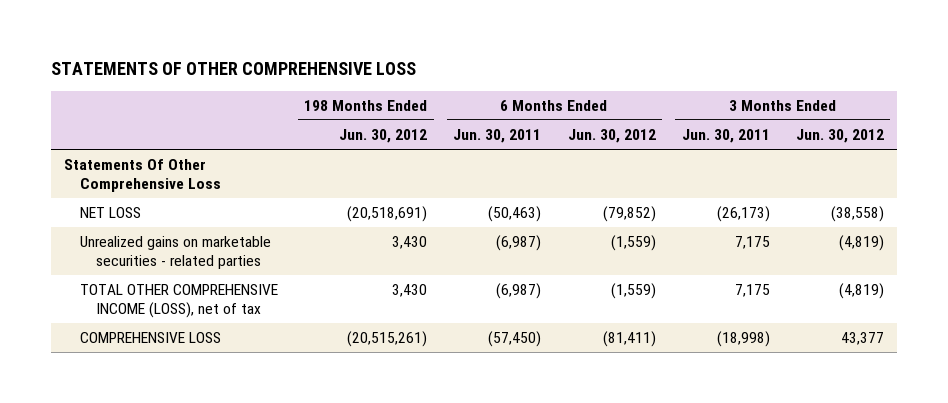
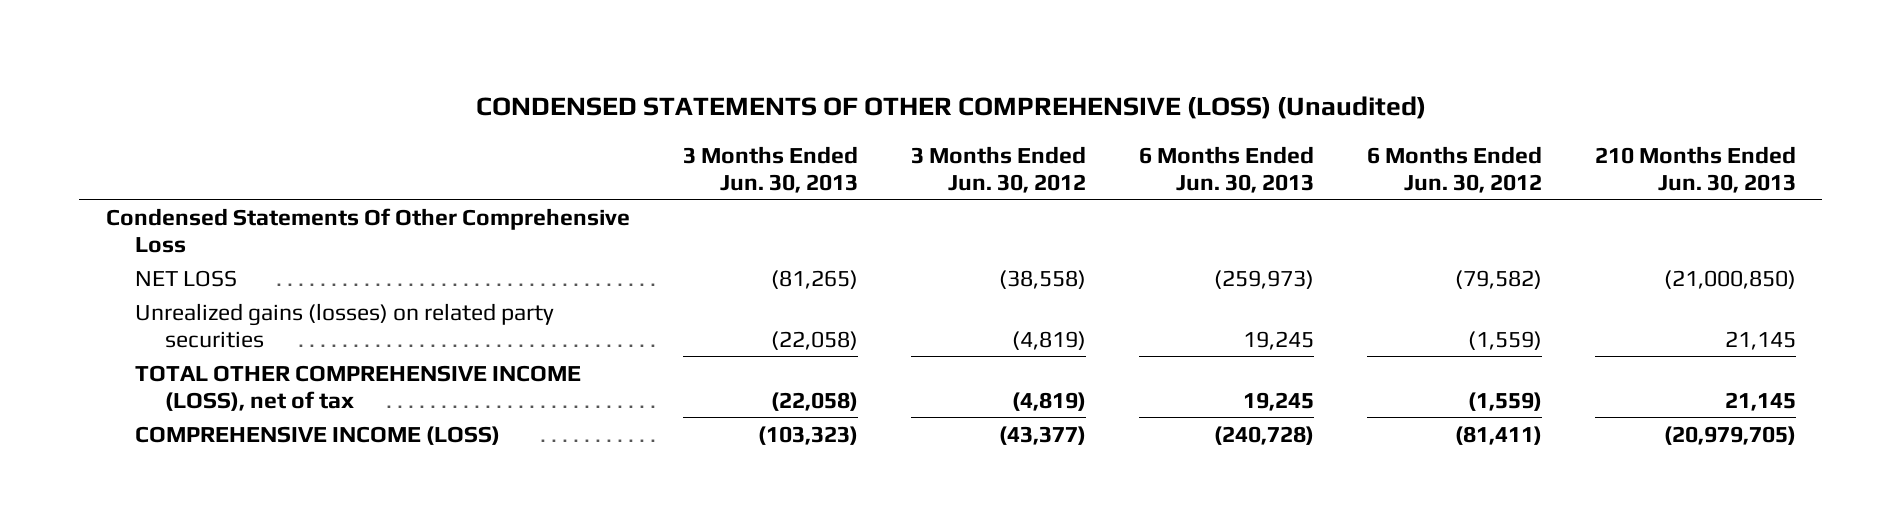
- STATEMENTS OF OTHER COMPREHENSIVE LOSS
+ CONDENSED STATEMENTS OF OTHER COMPREHENSIVE (LOSS) (Unaudited)
- | 198 Months Ended Jun. 30, 2012 | 6 Months Ended Jun. 30, 2011 | 6 Months Ended Jun. 30, 2012 | 3 Months Ended Jun. 30, 2011 | 3 Months Ended Jun. 30, 2012
+ | 3 Months Ended Jun. 30, 2013 | 3 Months Ended Jun. 30, 2012 | 6 Months Ended Jun. 30, 2013 | 6 Months Ended Jun. 30, 2012 | 210 Months Ended Jun. 30, 2013
- Statements Of Other Comprehensive Loss
- NET LOSS | (20,518,691) | (50,463) | (79,852) | (26,173) | (38,558)
- Unrealized gains on marketable securities - related parties | 3,430 | (6,987) | (1,559) | 7,175 | (4,819)
+ Condensed Statements Of Other Comprehensive Loss
+ NET LOSS | (81,265) | (38,558) | (259,973) | (79,582) | (21,000,850)
+ Unrealized gains (losses) on related party securities | (22,058) | (4,819) | 19,245 | (1,559) | 21,145
- COMPREHENSIVE LOSS | (20,515,261) | (57,450) | (81,411) | (18,998) | 43,377
+ COMPREHENSIVE INCOME (LOSS) | (103,323) | (43,377) | (240,728) | (81,411) | (20,979,705)

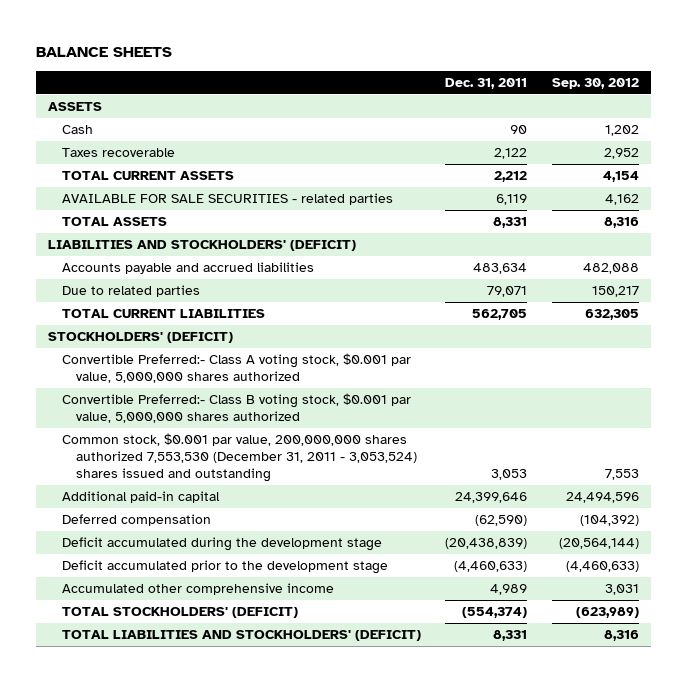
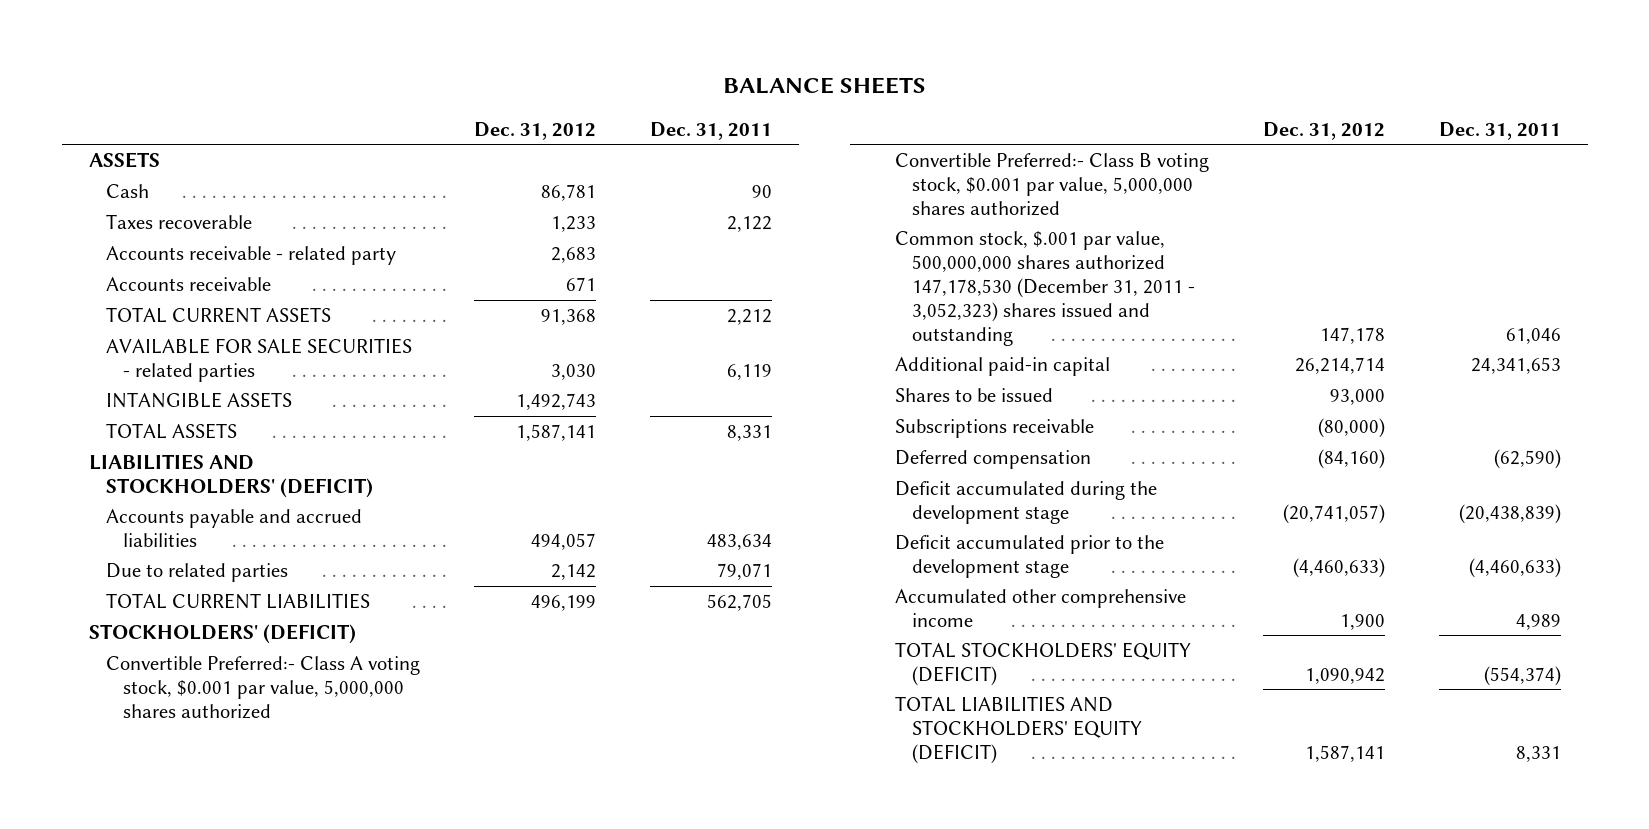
- | Dec. 31, 2011 | Sep. 30, 2012
+ | Dec. 31, 2012 | Dec. 31, 2011
+ Accounts receivable - related party | 2,683 |
+ Accounts receivable | 671 |
+ INTANGIBLE ASSETS | 1,492,743 |
- Common stock, $0.001 par value, 200,000,000 shares authorized 7,553,530 (December 31, 2011 - 3,053,524) shares issued and outstanding | 3,053 | 7,553
- Additional paid-in capital | 24,399,646 | 24,494,596
+ Common stock, $.001 par value, 500,000,000 shares authorized 147,178,530 (December 31, 2011 - 3,052,323) shares issued and outstanding | 147,178 | 61,046
+ Additional paid-in capital | 26,214,714 | 24,341,653
+ Shares to be issued | 93,000 |
+ Subscriptions receivable | (80,000) |
- TOTAL STOCKHOLDERS' (DEFICIT) | (554,374) | (623,989)
- TOTAL LIABILITIES AND STOCKHOLDERS' (DEFICIT) | 8,331 | 8,316
+ TOTAL STOCKHOLDERS' EQUITY (DEFICIT) | 1,090,942 | (554,374)
+ TOTAL LIABILITIES AND STOCKHOLDERS' EQUITY (DEFICIT) | 1,587,141 | 8,331

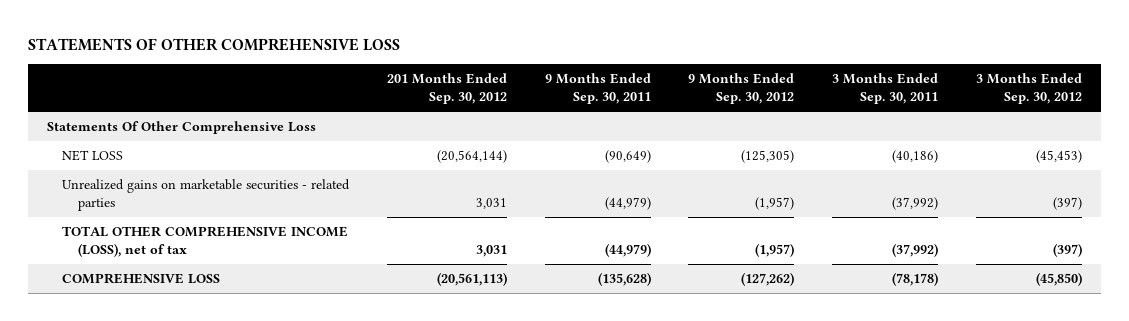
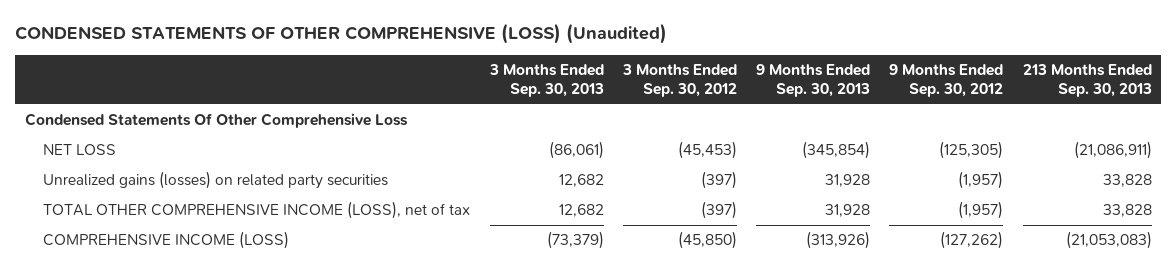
- STATEMENTS OF OTHER COMPREHENSIVE LOSS
+ CONDENSED STATEMENTS OF OTHER COMPREHENSIVE (LOSS) (Unaudited)
- | 201 Months Ended Sep. 30, 2012 | 9 Months Ended Sep. 30, 2011 | 9 Months Ended Sep. 30, 2012 | 3 Months Ended Sep. 30, 2011 | 3 Months Ended Sep. 30, 2012
+ | 3 Months Ended Sep. 30, 2013 | 3 Months Ended Sep. 30, 2012 | 9 Months Ended Sep. 30, 2013 | 9 Months Ended Sep. 30, 2012 | 213 Months Ended Sep. 30, 2013
- Statements Of Other Comprehensive Loss
+ Condensed Statements Of Other Comprehensive Loss
- Unrealized gains on marketable securities - related parties | 3,031 | (44,979) | (1,957) | (37,992) | (397)
+ Unrealized gains (losses) on related party securities | 12,682 | (397) | 31,928 | (1,957) | 33,828
- COMPREHENSIVE LOSS | (20,561,113) | (135,628) | (127,262) | (78,178) | (45,850)
+ COMPREHENSIVE INCOME (LOSS) | (73,379) | (45,850) | (313,926) | (127,262) | (21,053,083)

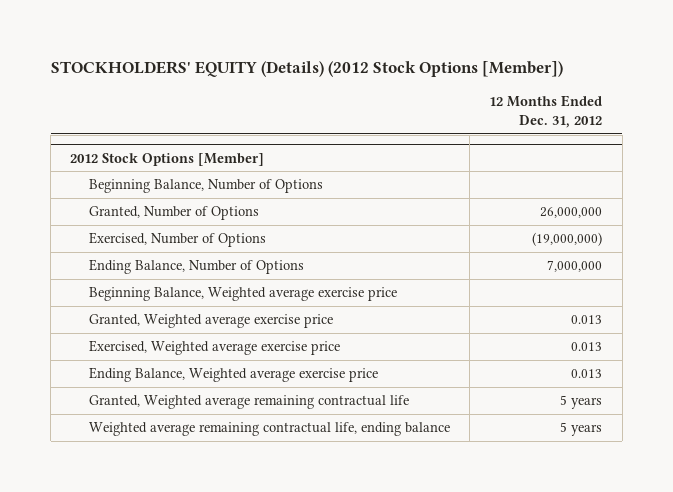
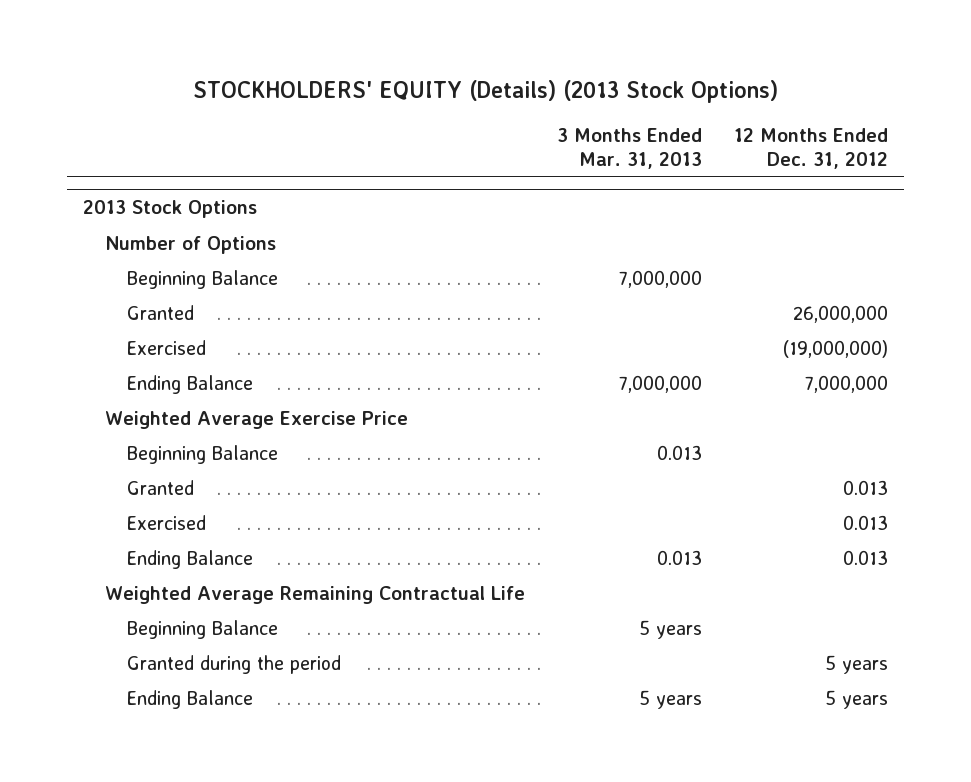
- STOCKHOLDERS' EQUITY (Details) (2012 Stock Options [Member])
+ STOCKHOLDERS' EQUITY (Details) (2013 Stock Options)
- | 12 Months Ended Dec. 31, 2012
+ | 3 Months Ended Mar. 31, 2013 | 12 Months Ended Dec. 31, 2012
- 2012 Stock Options [Member]
- Beginning Balance, Number of Options
- Granted, Number of Options | 26,000,000
- Exercised, Number of Options | (19,000,000)
- Ending Balance, Number of Options | 7,000,000
- Beginning Balance, Weighted average exercise price
- Granted, Weighted average exercise price | 0.013
- Exercised, Weighted average exercise price | 0.013
- Ending Balance, Weighted average exercise price | 0.013
- Granted, Weighted average remaining contractual life | 5 years
- Weighted average remaining contractual life, ending balance | 5 years
+ 2013 Stock Options
+ Number of Options
+ Beginning Balance | 7,000,000 |
+ Granted | | 26,000,000
+ Exercised | | (19,000,000)
+ Ending Balance | 7,000,000 | 7,000,000
+ Weighted Average Exercise Price
+ Beginning Balance | 0.013 |
+ Granted | | 0.013
+ Exercised | | 0.013
+ Ending Balance | 0.013 | 0.013
+ Weighted Average Remaining Contractual Life
+ Beginning Balance | 5 years |
+ Granted during the period | | 5 years
+ Ending Balance | 5 years | 5 years

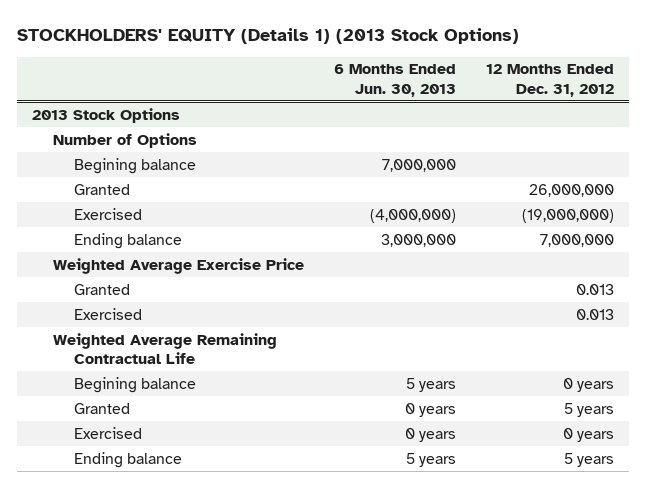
- STOCKHOLDERS' EQUITY (Details) (2013 Stock Options)
+ STOCKHOLDERS' EQUITY (Details 1) (2013 Stock Options)
- | 3 Months Ended Mar. 31, 2013 | 12 Months Ended Dec. 31, 2012
+ | 6 Months Ended Jun. 30, 2013 | 12 Months Ended Dec. 31, 2012
@ 2013 Stock Options
- Beginning Balance | 7,000,000 |
+ Begining balance | 7,000,000 |
- Ending Balance | 7,000,000 | 7,000,000
+ Ending balance | 3,000,000 | 7,000,000
- Beginning Balance | 0.013 |
- Ending Balance | 0.013 | 0.013
- Beginning Balance | 5 years |
- Granted during the period | | 5 years
- Ending Balance | 5 years | 5 years
+ Begining balance | 5 years | 0 years
+ Granted | 0 years | 5 years
+ Exercised | 0 years | 0 years
+ Ending balance | 5 years | 5 years

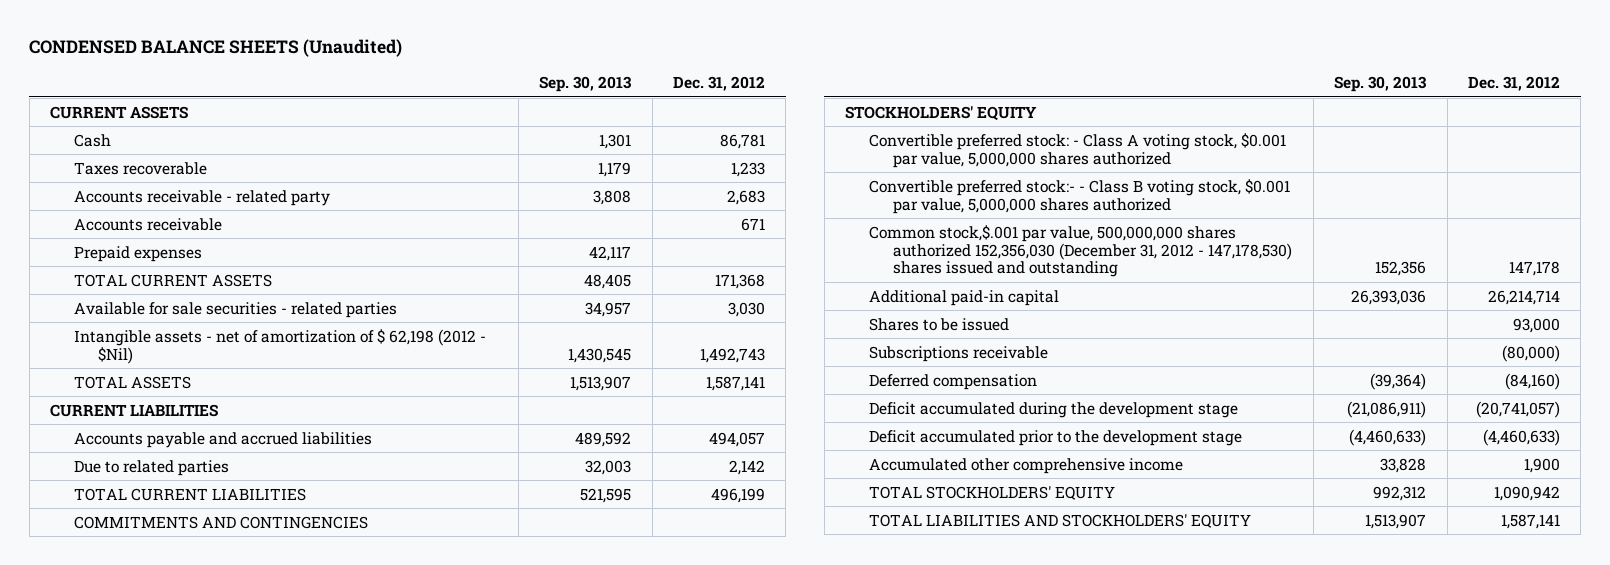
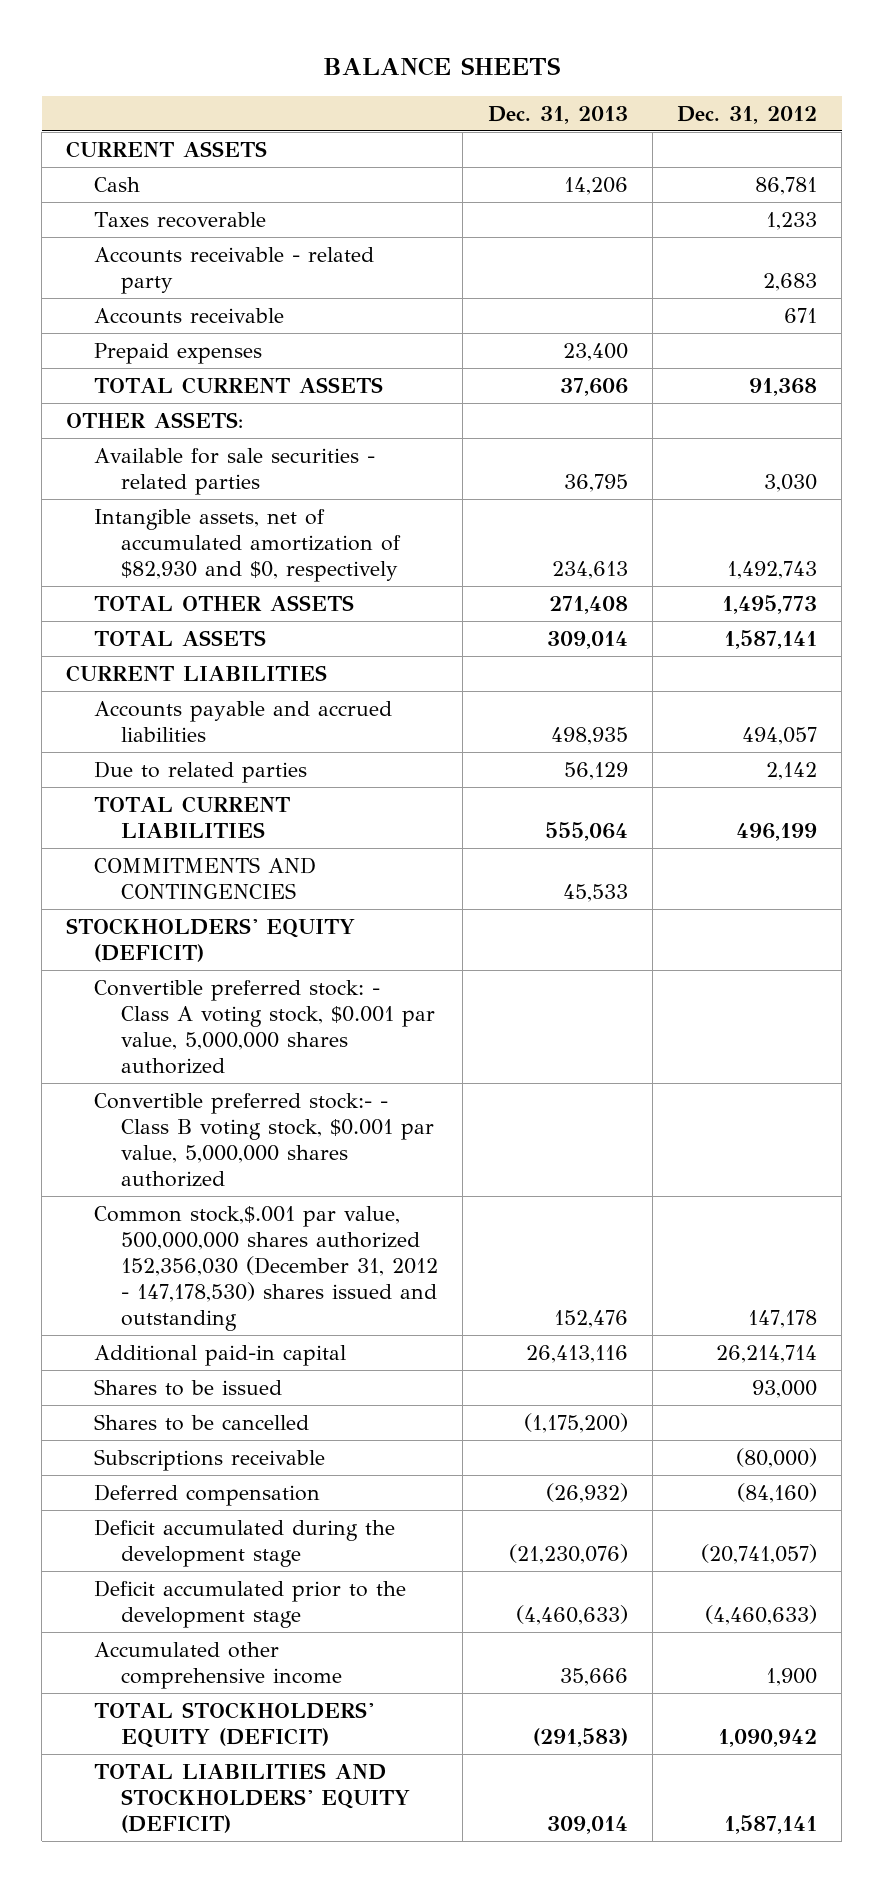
- CONDENSED BALANCE SHEETS (Unaudited)
+ BALANCE SHEETS
- | Sep. 30, 2013 | Dec. 31, 2012
+ | Dec. 31, 2013 | Dec. 31, 2012
- TOTAL CURRENT ASSETS | 48,405 | 171,368
+ TOTAL CURRENT ASSETS | 37,606 | 91,368
+ OTHER ASSETS:
- Intangible assets - net of amortization of $ 62,198 (2012 - $Nil) | 1,430,545 | 1,492,743
+ Intangible assets, net of accumulated amortization of $82,930 and $0, respectively | 234,613 | 1,492,743
+ TOTAL OTHER ASSETS | 271,408 | 1,495,773
- STOCKHOLDERS' EQUITY
+ STOCKHOLDERS' EQUITY (DEFICIT)
+ Shares to be cancelled | (1,175,200) |
- TOTAL STOCKHOLDERS' EQUITY | 992,312 | 1,090,942
- TOTAL LIABILITIES AND STOCKHOLDERS' EQUITY | 1,513,907 | 1,587,141
+ TOTAL STOCKHOLDERS' EQUITY (DEFICIT) | (291,583) | 1,090,942
+ TOTAL LIABILITIES AND STOCKHOLDERS' EQUITY (DEFICIT) | 309,014 | 1,587,141

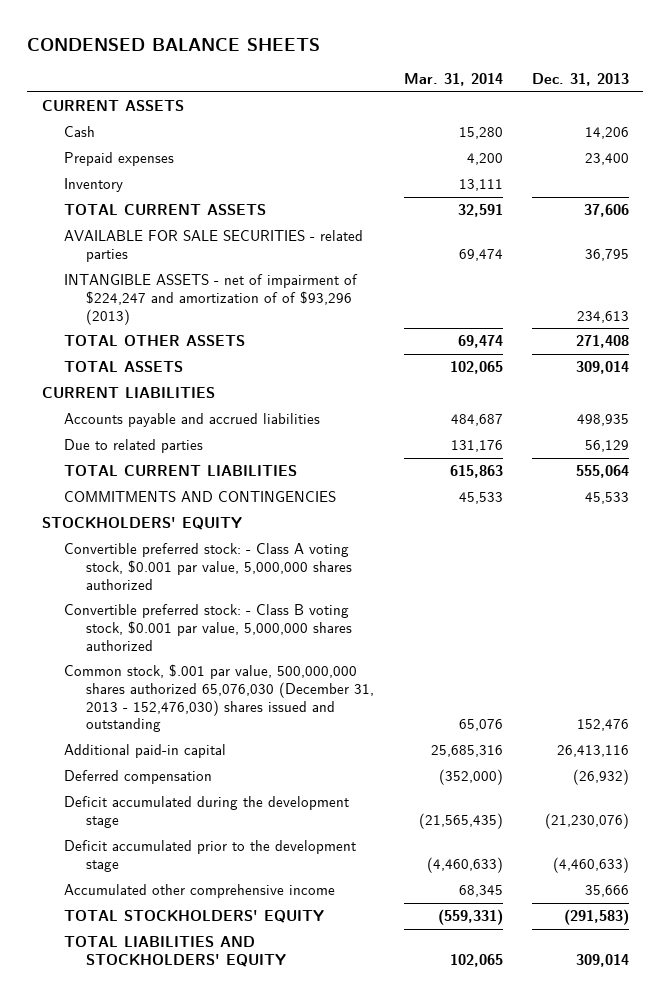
- BALANCE SHEETS
+ CONDENSED BALANCE SHEETS
- | Dec. 31, 2013 | Dec. 31, 2012
+ | Mar. 31, 2014 | Dec. 31, 2013
- Taxes recoverable | | 1,233
- Accounts receivable - related party | | 2,683
- Accounts receivable | | 671
+ Inventory | 13,111 |
- OTHER ASSETS:
- Available for sale securities - related parties | 36,795 | 3,030
- Intangible assets, net of accumulated amortization of $82,930 and $0, respectively | 234,613 | 1,492,743
+ AVAILABLE FOR SALE SECURITIES - related parties | 69,474 | 36,795
+ INTANGIBLE ASSETS - net of impairment of $224,247 and amortization of of $93,296 (2013) | | 234,613
- STOCKHOLDERS' EQUITY (DEFICIT)
+ STOCKHOLDERS' EQUITY
- Convertible preferred stock:- - Class B voting stock, $0.001 par value, 5,000,000 shares authorized
- Common stock,$.001 par value, 500,000,000 shares authorized 152,356,030 (December 31, 2012 - 147,178,530) shares issued and outstanding | 152,476 | 147,178
+ Convertible preferred stock: - Class B voting stock, $0.001 par value, 5,000,000 shares authorized
+ Common stock, $.001 par value, 500,000,000 shares authorized 65,076,030 (December 31, 2013 - 152,476,030) shares issued and outstanding | 65,076 | 152,476
- Shares to be issued | | 93,000
- Shares to be cancelled | (1,175,200) |
- Subscriptions receivable | | (80,000)
- TOTAL STOCKHOLDERS' EQUITY (DEFICIT) | (291,583) | 1,090,942
- TOTAL LIABILITIES AND STOCKHOLDERS' EQUITY (DEFICIT) | 309,014 | 1,587,141
+ TOTAL STOCKHOLDERS' EQUITY | (559,331) | (291,583)
+ TOTAL LIABILITIES AND STOCKHOLDERS' EQUITY | 102,065 | 309,014

